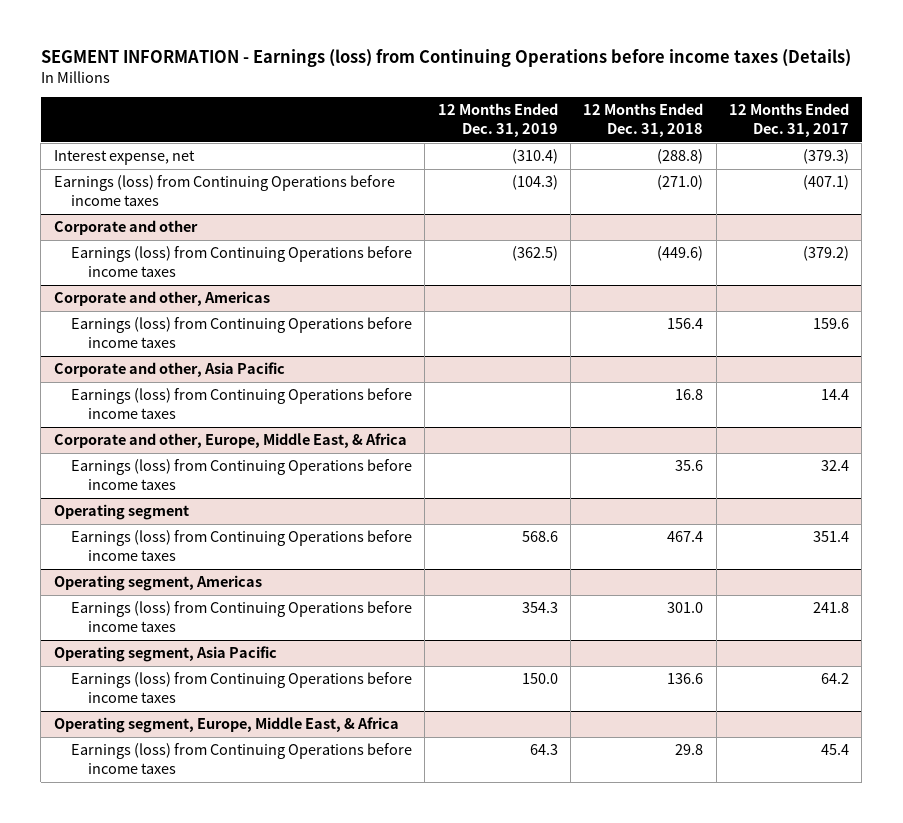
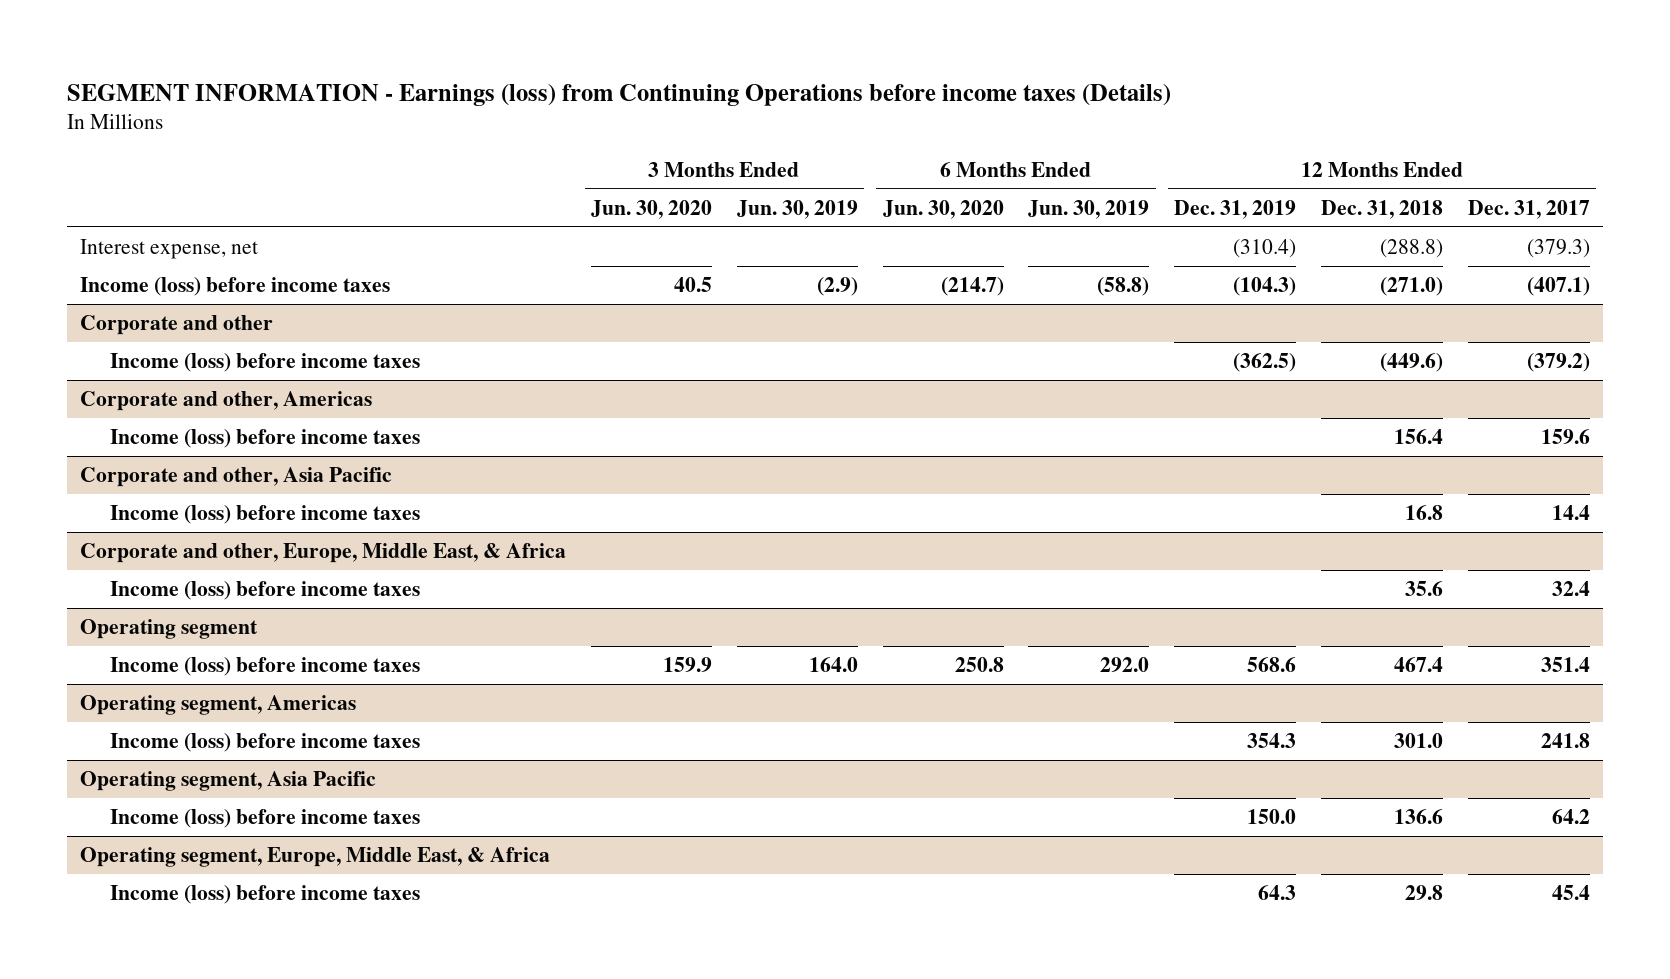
- | 12 Months Ended Dec. 31, 2019 | 12 Months Ended Dec. 31, 2018 | 12 Months Ended Dec. 31, 2017
+ | 3 Months Ended Jun. 30, 2020 | 3 Months Ended Jun. 30, 2019 | 6 Months Ended Jun. 30, 2020 | 6 Months Ended Jun. 30, 2019 | 12 Months Ended Dec. 31, 2019 | 12 Months Ended Dec. 31, 2018 | 12 Months Ended Dec. 31, 2017
- Earnings (loss) from Continuing Operations before income taxes | (104.3) | (271.0) | (407.1)
+ Income (loss) before income taxes | 40.5 | (2.9) | (214.7) | (58.8) | (104.3) | (271.0) | (407.1)
@ Corporate and other
- Earnings (loss) from Continuing Operations before income taxes | (362.5) | (449.6) | (379.2)
+ Income (loss) before income taxes | | | | | (362.5) | (449.6) | (379.2)
@ Corporate and other, Americas
- Earnings (loss) from Continuing Operations before income taxes | | 156.4 | 159.6
+ Income (loss) before income taxes | | | | | | 156.4 | 159.6
@ Corporate and other, Asia Pacific
- Earnings (loss) from Continuing Operations before income taxes | | 16.8 | 14.4
+ Income (loss) before income taxes | | | | | | 16.8 | 14.4
@ Corporate and other, Europe, Middle East, & Africa
- Earnings (loss) from Continuing Operations before income taxes | | 35.6 | 32.4
+ Income (loss) before income taxes | | | | | | 35.6 | 32.4
@ Operating segment
- Earnings (loss) from Continuing Operations before income taxes | 568.6 | 467.4 | 351.4
+ Income (loss) before income taxes | 159.9 | 164.0 | 250.8 | 292.0 | 568.6 | 467.4 | 351.4
@ Operating segment, Americas
- Earnings (loss) from Continuing Operations before income taxes | 354.3 | 301.0 | 241.8
+ Income (loss) before income taxes | | | | | 354.3 | 301.0 | 241.8
@ Operating segment, Asia Pacific
- Earnings (loss) from Continuing Operations before income taxes | 150.0 | 136.6 | 64.2
+ Income (loss) before income taxes | | | | | 150.0 | 136.6 | 64.2
@ Operating segment, Europe, Middle East, & Africa
- Earnings (loss) from Continuing Operations before income taxes | 64.3 | 29.8 | 45.4
+ Income (loss) before income taxes | | | | | 64.3 | 29.8 | 45.4

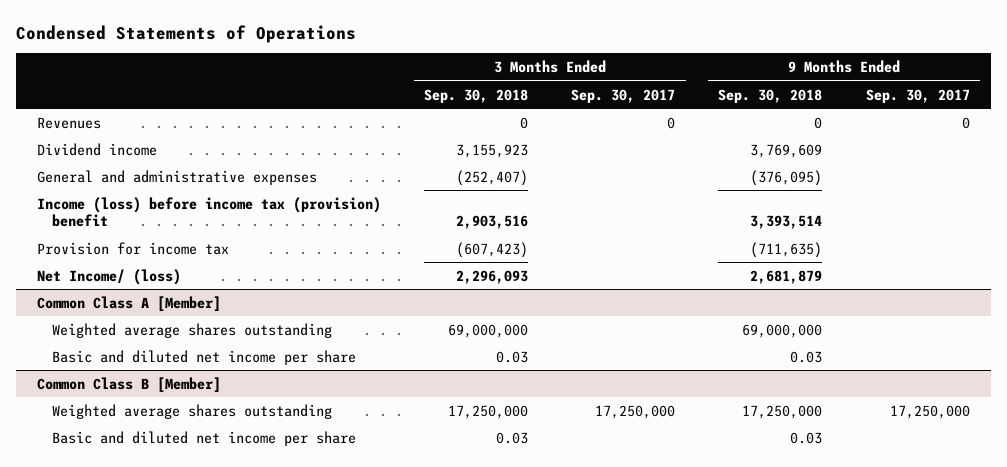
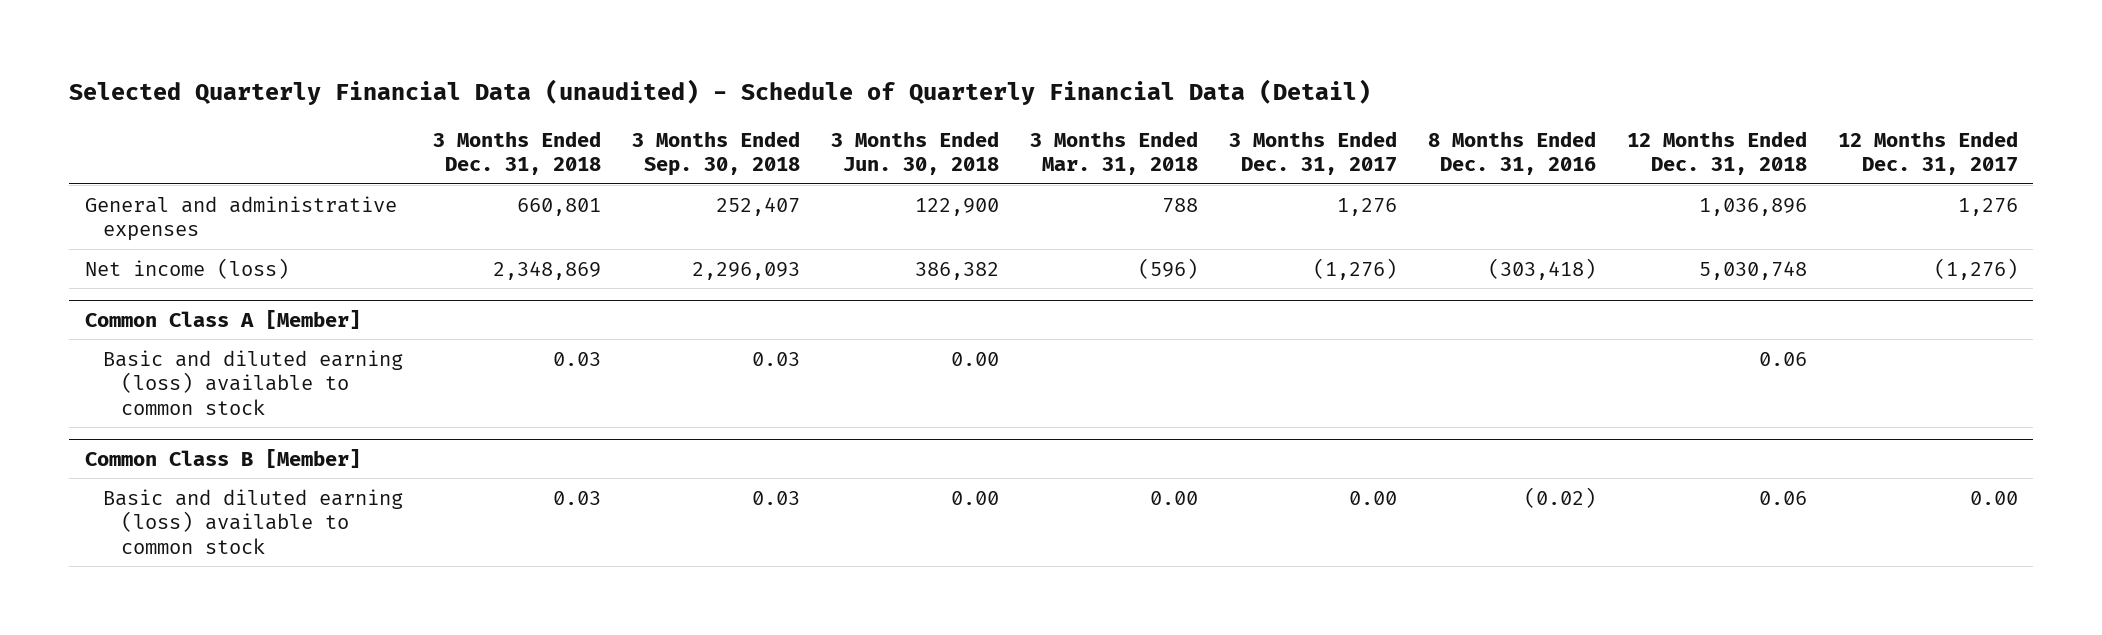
- Condensed Statements of Operations
+ Selected Quarterly Financial Data (unaudited) - Schedule of Quarterly Financial Data (Detail)
- | 3 Months Ended Sep. 30, 2018 | 3 Months Ended Sep. 30, 2017 | 9 Months Ended Sep. 30, 2018 | 9 Months Ended Sep. 30, 2017
+ | 3 Months Ended Dec. 31, 2018 | 3 Months Ended Sep. 30, 2018 | 3 Months Ended Jun. 30, 2018 | 3 Months Ended Mar. 31, 2018 | 3 Months Ended Dec. 31, 2017 | 8 Months Ended Dec. 31, 2016 | 12 Months Ended Dec. 31, 2018 | 12 Months Ended Dec. 31, 2017
- Revenues | 0 | 0 | 0 | 0
- Dividend income | 3,155,923 | | 3,769,609 |
- General and administrative expenses | (252,407) | | (376,095) |
- Income (loss) before income tax (provision) benefit | 2,903,516 | | 3,393,514 |
- Provision for income tax | (607,423) | | (711,635) |
- Net Income/ (loss) | 2,296,093 | | 2,681,879 |
+ General and administrative expenses | 660,801 | 252,407 | 122,900 | 788 | 1,276 | | 1,036,896 | 1,276
+ Net income (loss) | 2,348,869 | 2,296,093 | 386,382 | (596) | (1,276) | (303,418) | 5,030,748 | (1,276)
@ Common Class A [Member]
- Weighted average shares outstanding | 69,000,000 | | 69,000,000 |
- Basic and diluted net income per share | 0.03 | | 0.03 |
+ Basic and diluted earning (loss) available to common stock | 0.03 | 0.03 | 0.00 | | | | 0.06 |
@ Common Class B [Member]
- Weighted average shares outstanding | 17,250,000 | 17,250,000 | 17,250,000 | 17,250,000
- Basic and diluted net income per share | 0.03 | | 0.03 |
+ Basic and diluted earning (loss) available to common stock | 0.03 | 0.03 | 0.00 | 0.00 | 0.00 | (0.02) | 0.06 | 0.00

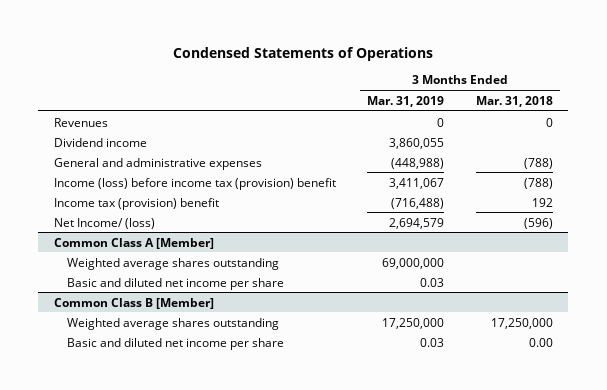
- Selected Quarterly Financial Data (unaudited) - Schedule of Quarterly Financial Data (Detail)
+ Condensed Statements of Operations
- | 3 Months Ended Dec. 31, 2018 | 3 Months Ended Sep. 30, 2018 | 3 Months Ended Jun. 30, 2018 | 3 Months Ended Mar. 31, 2018 | 3 Months Ended Dec. 31, 2017 | 8 Months Ended Dec. 31, 2016 | 12 Months Ended Dec. 31, 2018 | 12 Months Ended Dec. 31, 2017
+ | 3 Months Ended Mar. 31, 2019 | 3 Months Ended Mar. 31, 2018
- General and administrative expenses | 660,801 | 252,407 | 122,900 | 788 | 1,276 | | 1,036,896 | 1,276
- Net income (loss) | 2,348,869 | 2,296,093 | 386,382 | (596) | (1,276) | (303,418) | 5,030,748 | (1,276)
+ Revenues | 0 | 0
+ Dividend income | 3,860,055 |
+ General and administrative expenses | (448,988) | (788)
+ Income (loss) before income tax (provision) benefit | 3,411,067 | (788)
+ Income tax (provision) benefit | (716,488) | 192
+ Net Income/ (loss) | 2,694,579 | (596)
@ Common Class A [Member]
- Basic and diluted earning (loss) available to common stock | 0.03 | 0.03 | 0.00 | | | | 0.06 |
+ Weighted average shares outstanding | 69,000,000 |
+ Basic and diluted net income per share | 0.03 |
@ Common Class B [Member]
- Basic and diluted earning (loss) available to common stock | 0.03 | 0.03 | 0.00 | 0.00 | 0.00 | (0.02) | 0.06 | 0.00
+ Weighted average shares outstanding | 17,250,000 | 17,250,000
+ Basic and diluted net income per share | 0.03 | 0.00

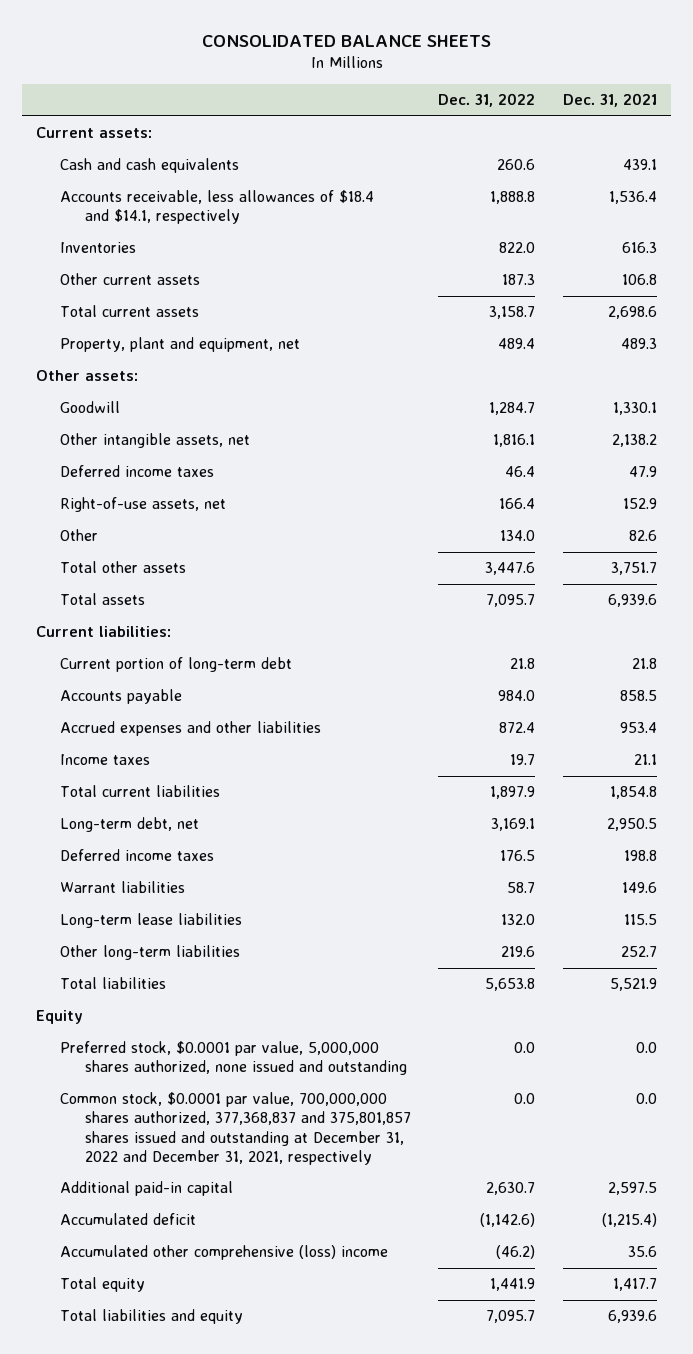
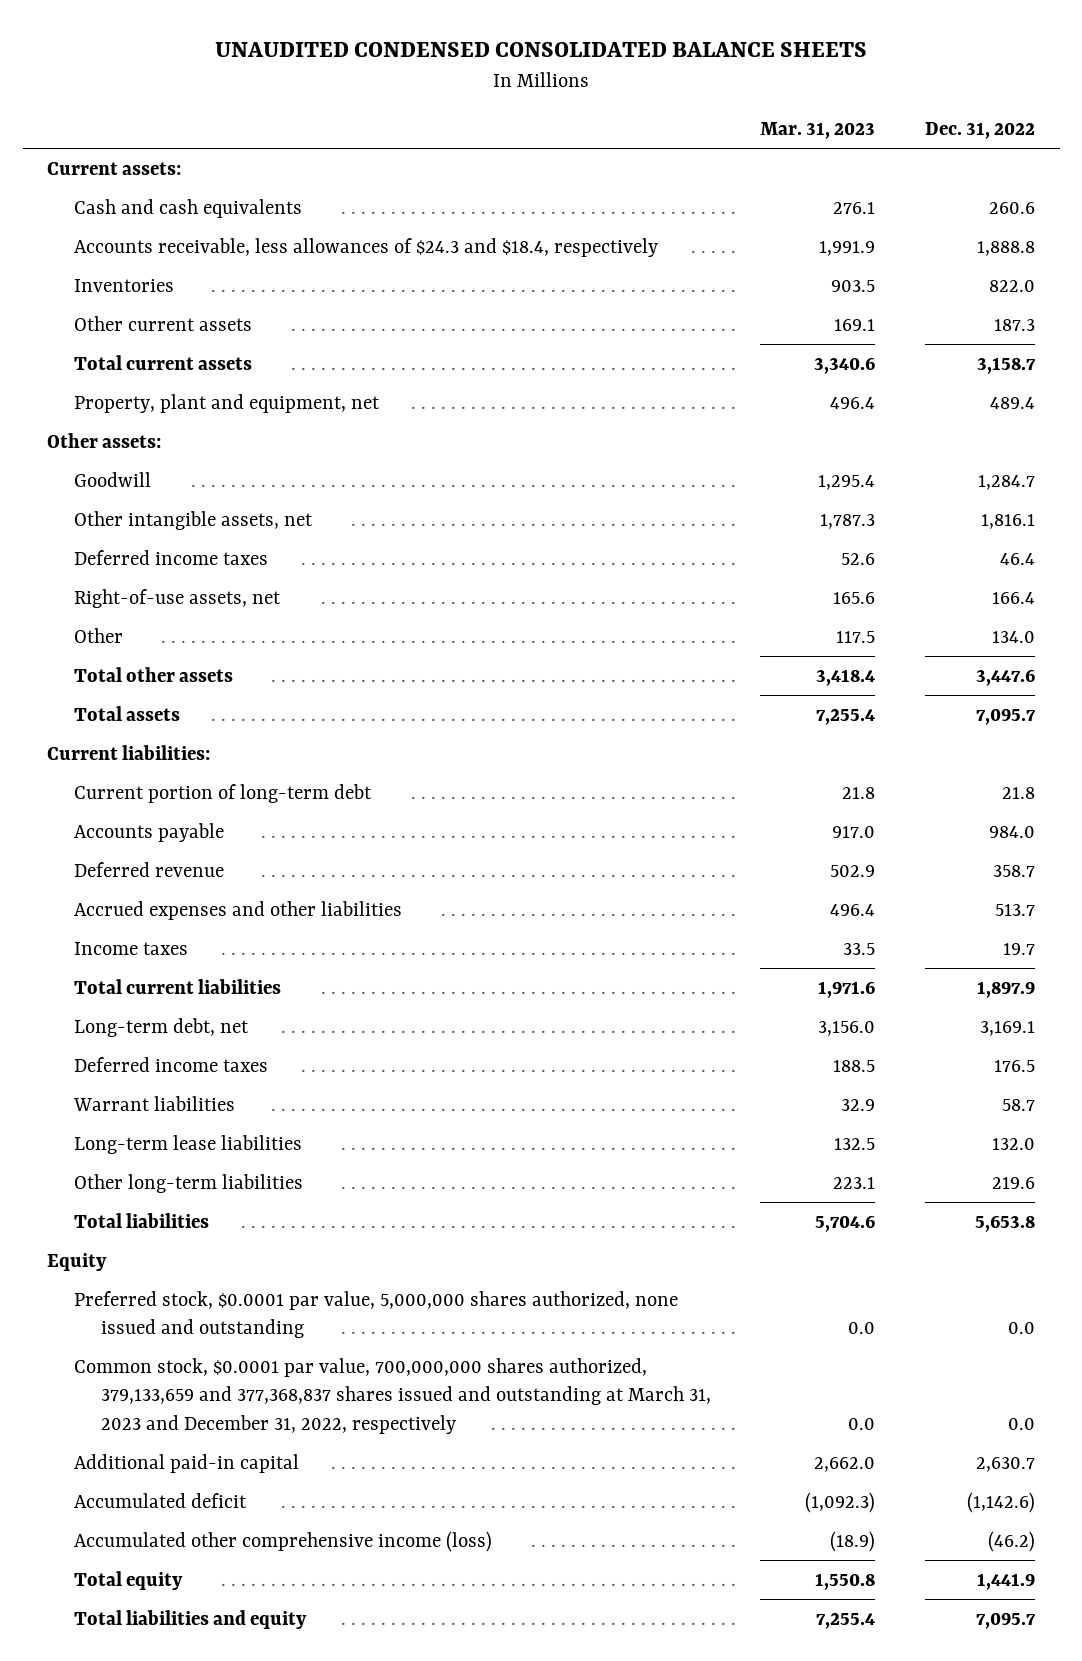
- CONSOLIDATED BALANCE SHEETS
+ UNAUDITED CONDENSED CONSOLIDATED BALANCE SHEETS
- | Dec. 31, 2022 | Dec. 31, 2021
+ | Mar. 31, 2023 | Dec. 31, 2022
- Accounts receivable, less allowances of $18.4 and $14.1, respectively | 1,888.8 | 1,536.4
+ Accounts receivable, less allowances of $24.3 and $18.4, respectively | 1,991.9 | 1,888.8
- Accrued expenses and other liabilities | 872.4 | 953.4
+ Deferred revenue | 502.9 | 358.7
+ Accrued expenses and other liabilities | 496.4 | 513.7
- Common stock, $0.0001 par value, 700,000,000 shares authorized, 377,368,837 and 375,801,857 shares issued and outstanding at December 31, 2022 and December 31, 2021, respectively | 0.0 | 0.0
+ Common stock, $0.0001 par value, 700,000,000 shares authorized, 379,133,659 and 377,368,837 shares issued and outstanding at March 31, 2023 and December 31, 2022, respectively | 0.0 | 0.0
- Accumulated other comprehensive (loss) income | (46.2) | 35.6
+ Accumulated other comprehensive income (loss) | (18.9) | (46.2)

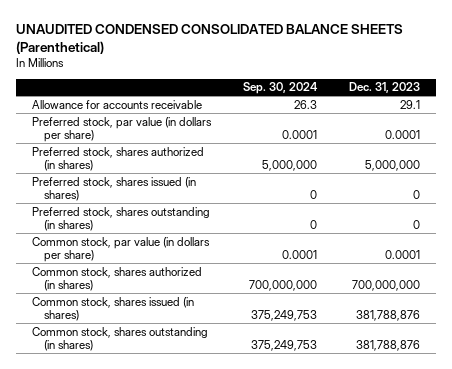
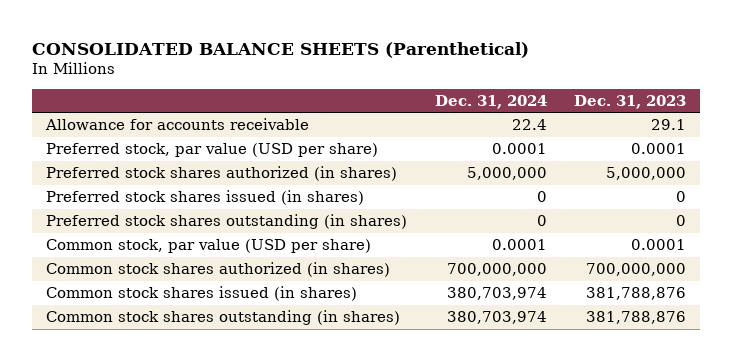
- UNAUDITED CONDENSED CONSOLIDATED BALANCE SHEETS (Parenthetical)
+ CONSOLIDATED BALANCE SHEETS (Parenthetical)
- | Sep. 30, 2024 | Dec. 31, 2023
+ | Dec. 31, 2024 | Dec. 31, 2023
- Preferred stock, par value (in dollars per share) | 0.0001 | 0.0001
- Preferred stock, shares authorized (in shares) | 5,000,000 | 5,000,000
- Preferred stock, shares issued (in shares) | 0 | 0
- Preferred stock, shares outstanding (in shares) | 0 | 0
- Common stock, par value (in dollars per share) | 0.0001 | 0.0001
- Common stock, shares authorized (in shares) | 700,000,000 | 700,000,000
- Common stock, shares issued (in shares) | 375,249,753 | 381,788,876
- Common stock, shares outstanding (in shares) | 375,249,753 | 381,788,876
+ Preferred stock, par value (USD per share) | 0.0001 | 0.0001
+ Preferred stock shares authorized (in shares) | 5,000,000 | 5,000,000
+ Preferred stock shares issued (in shares) | 0 | 0
+ Preferred stock shares outstanding (in shares) | 0 | 0
+ Common stock, par value (USD per share) | 0.0001 | 0.0001
+ Common stock shares authorized (in shares) | 700,000,000 | 700,000,000
+ Common stock shares issued (in shares) | 380,703,974 | 381,788,876
+ Common stock shares outstanding (in shares) | 380,703,974 | 381,788,876

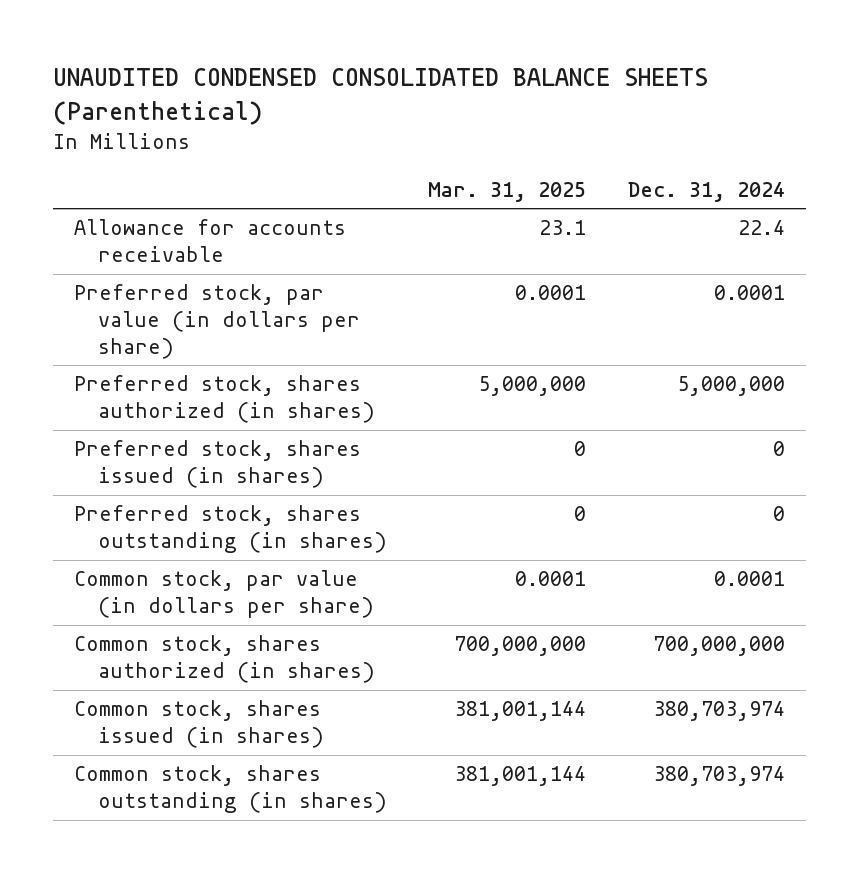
- CONSOLIDATED BALANCE SHEETS (Parenthetical)
+ UNAUDITED CONDENSED CONSOLIDATED BALANCE SHEETS (Parenthetical)
- | Dec. 31, 2024 | Dec. 31, 2023
+ | Mar. 31, 2025 | Dec. 31, 2024
- Preferred stock, par value (USD per share) | 0.0001 | 0.0001
- Preferred stock shares authorized (in shares) | 5,000,000 | 5,000,000
- Preferred stock shares issued (in shares) | 0 | 0
- Preferred stock shares outstanding (in shares) | 0 | 0
- Common stock, par value (USD per share) | 0.0001 | 0.0001
- Common stock shares authorized (in shares) | 700,000,000 | 700,000,000
- Common stock shares issued (in shares) | 380,703,974 | 381,788,876
- Common stock shares outstanding (in shares) | 380,703,974 | 381,788,876
+ Preferred stock, par value (in dollars per share) | 0.0001 | 0.0001
+ Preferred stock, shares authorized (in shares) | 5,000,000 | 5,000,000
+ Preferred stock, shares issued (in shares) | 0 | 0
+ Preferred stock, shares outstanding (in shares) | 0 | 0
+ Common stock, par value (in dollars per share) | 0.0001 | 0.0001
+ Common stock, shares authorized (in shares) | 700,000,000 | 700,000,000
+ Common stock, shares issued (in shares) | 381,001,144 | 380,703,974
+ Common stock, shares outstanding (in shares) | 381,001,144 | 380,703,974

